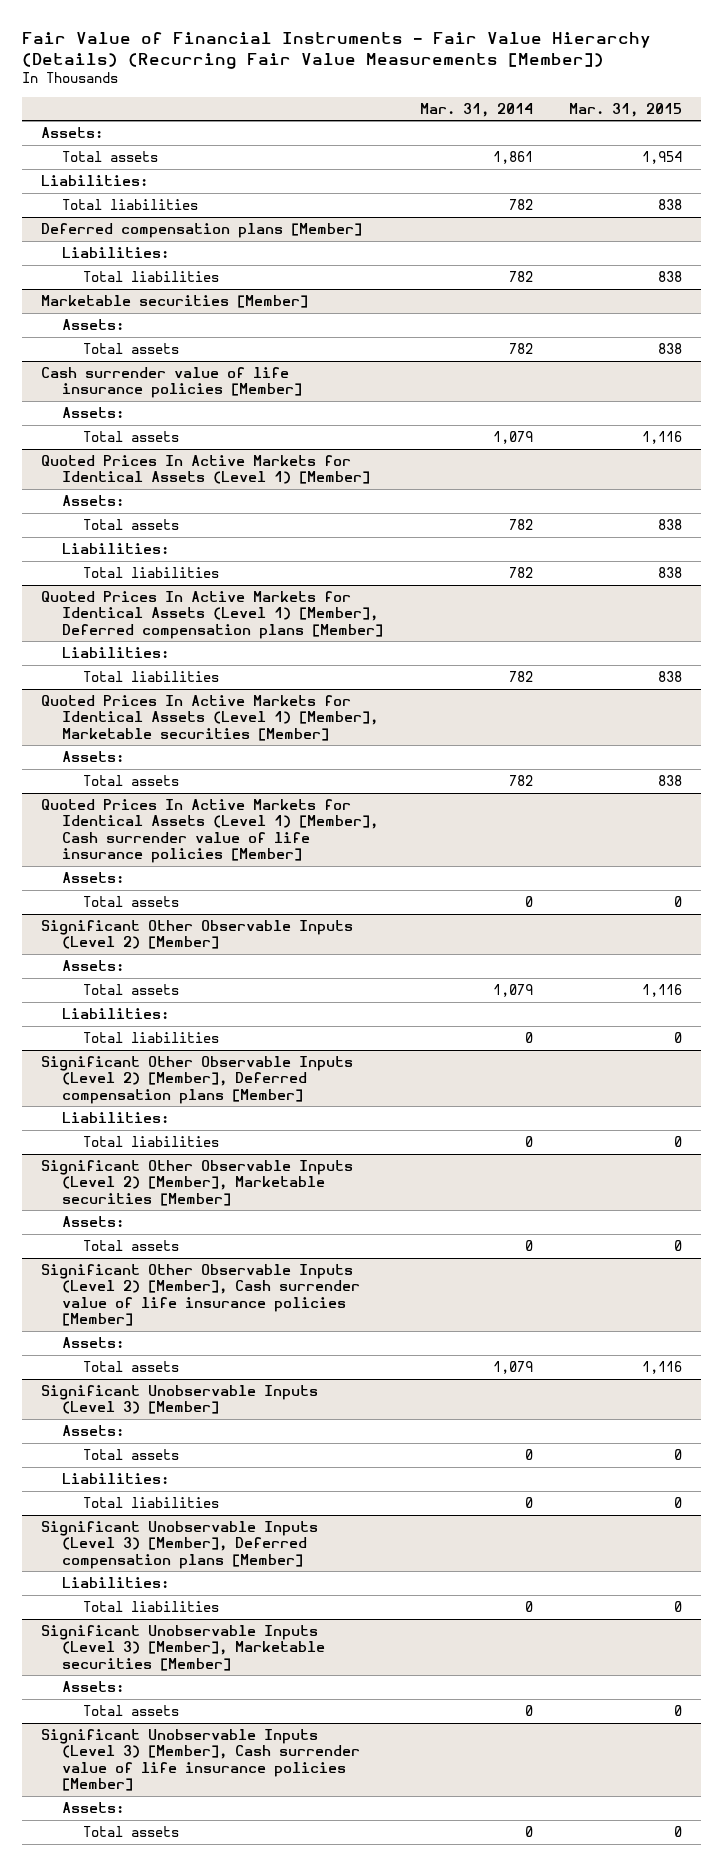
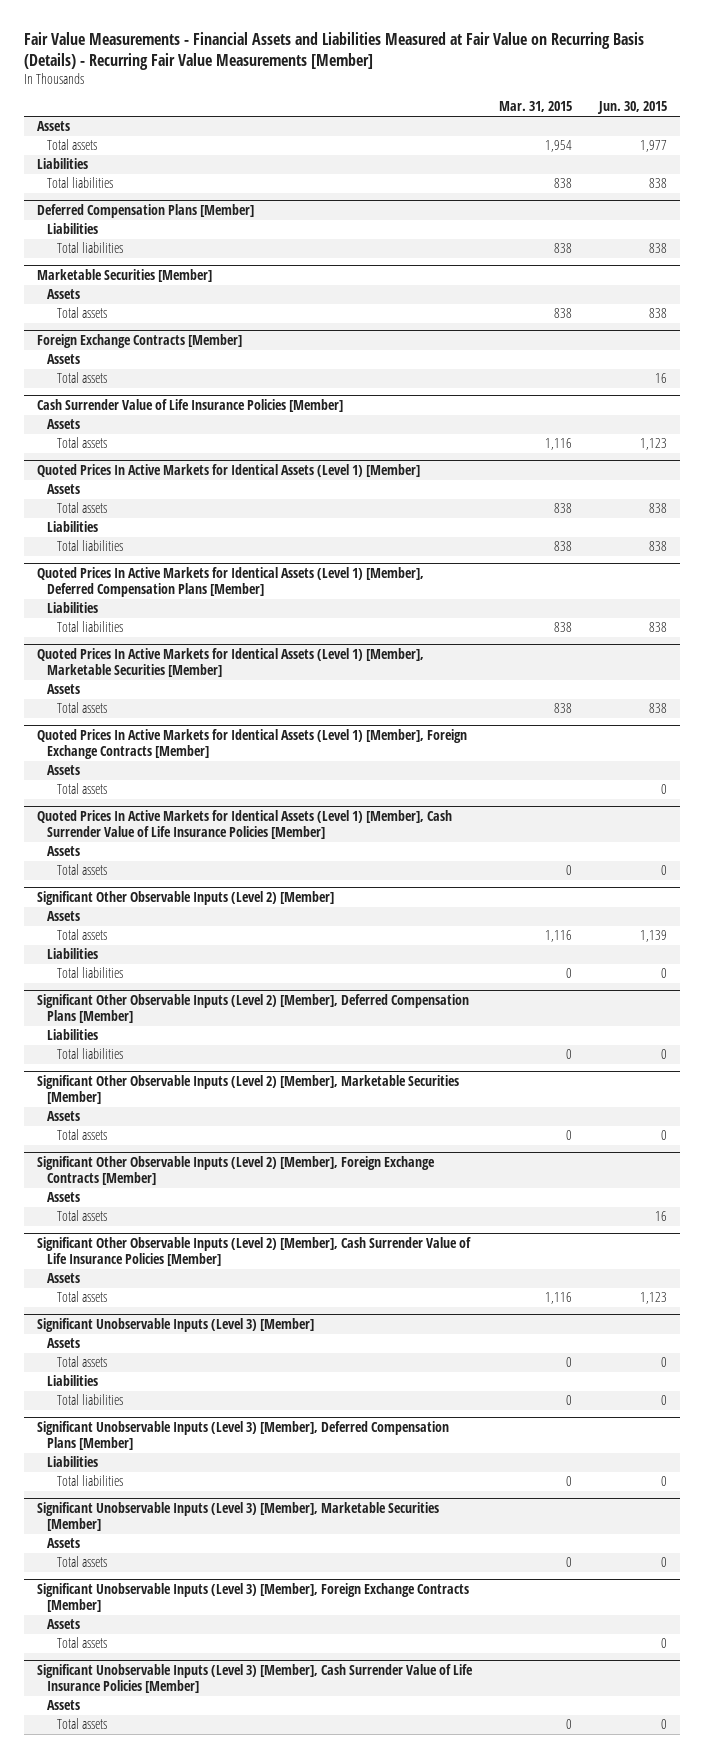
- Fair Value of Financial Instruments - Fair Value Hierarchy (Details) (Recurring Fair Value Measurements [Member])
+ Fair Value Measurements - Financial Assets and Liabilities Measured at Fair Value on Recurring Basis (Details) - Recurring Fair Value Measurements [Member]
- | Mar. 31, 2014 | Mar. 31, 2015
+ | Mar. 31, 2015 | Jun. 30, 2015
- Assets:
+ Assets
- Liabilities:
+ Liabilities
- Deferred compensation plans [Member]
- Liabilities:
+ Deferred Compensation Plans [Member]
+ Liabilities
- Marketable securities [Member]
- Assets:
+ Marketable Securities [Member]
+ Assets
- Cash surrender value of life insurance policies [Member]
- Assets:
+ Foreign Exchange Contracts [Member]
+ Assets
+ Total assets | | 16
+ Cash Surrender Value of Life Insurance Policies [Member]
+ Assets
@ Quoted Prices In Active Markets for Identical Assets (Level 1) [Member]
- Assets:
+ Assets
- Liabilities:
+ Liabilities
- Quoted Prices In Active Markets for Identical Assets (Level 1) [Member], Deferred compensation plans [Member]
- Liabilities:
+ Quoted Prices In Active Markets for Identical Assets (Level 1) [Member], Deferred Compensation Plans [Member]
+ Liabilities
- Quoted Prices In Active Markets for Identical Assets (Level 1) [Member], Marketable securities [Member]
- Assets:
+ Quoted Prices In Active Markets for Identical Assets (Level 1) [Member], Marketable Securities [Member]
+ Assets
- Quoted Prices In Active Markets for Identical Assets (Level 1) [Member], Cash surrender value of life insurance policies [Member]
- Assets:
+ Quoted Prices In Active Markets for Identical Assets (Level 1) [Member], Foreign Exchange Contracts [Member]
+ Assets
+ Total assets | | 0
+ Quoted Prices In Active Markets for Identical Assets (Level 1) [Member], Cash Surrender Value of Life Insurance Policies [Member]
+ Assets
@ Significant Other Observable Inputs (Level 2) [Member]
- Assets:
+ Assets
- Liabilities:
+ Liabilities
- Significant Other Observable Inputs (Level 2) [Member], Deferred compensation plans [Member]
- Liabilities:
+ Significant Other Observable Inputs (Level 2) [Member], Deferred Compensation Plans [Member]
+ Liabilities
- Significant Other Observable Inputs (Level 2) [Member], Marketable securities [Member]
- Assets:
+ Significant Other Observable Inputs (Level 2) [Member], Marketable Securities [Member]
+ Assets
- Significant Other Observable Inputs (Level 2) [Member], Cash surrender value of life insurance policies [Member]
- Assets:
+ Significant Other Observable Inputs (Level 2) [Member], Foreign Exchange Contracts [Member]
+ Assets
+ Total assets | | 16
+ Significant Other Observable Inputs (Level 2) [Member], Cash Surrender Value of Life Insurance Policies [Member]
+ Assets
@ Significant Unobservable Inputs (Level 3) [Member]
- Assets:
+ Assets
- Liabilities:
+ Liabilities
- Significant Unobservable Inputs (Level 3) [Member], Deferred compensation plans [Member]
- Liabilities:
+ Significant Unobservable Inputs (Level 3) [Member], Deferred Compensation Plans [Member]
+ Liabilities
- Significant Unobservable Inputs (Level 3) [Member], Marketable securities [Member]
- Assets:
+ Significant Unobservable Inputs (Level 3) [Member], Marketable Securities [Member]
+ Assets
- Significant Unobservable Inputs (Level 3) [Member], Cash surrender value of life insurance policies [Member]
- Assets:
+ Significant Unobservable Inputs (Level 3) [Member], Foreign Exchange Contracts [Member]
+ Assets
+ Total assets | | 0
+ Significant Unobservable Inputs (Level 3) [Member], Cash Surrender Value of Life Insurance Policies [Member]
+ Assets

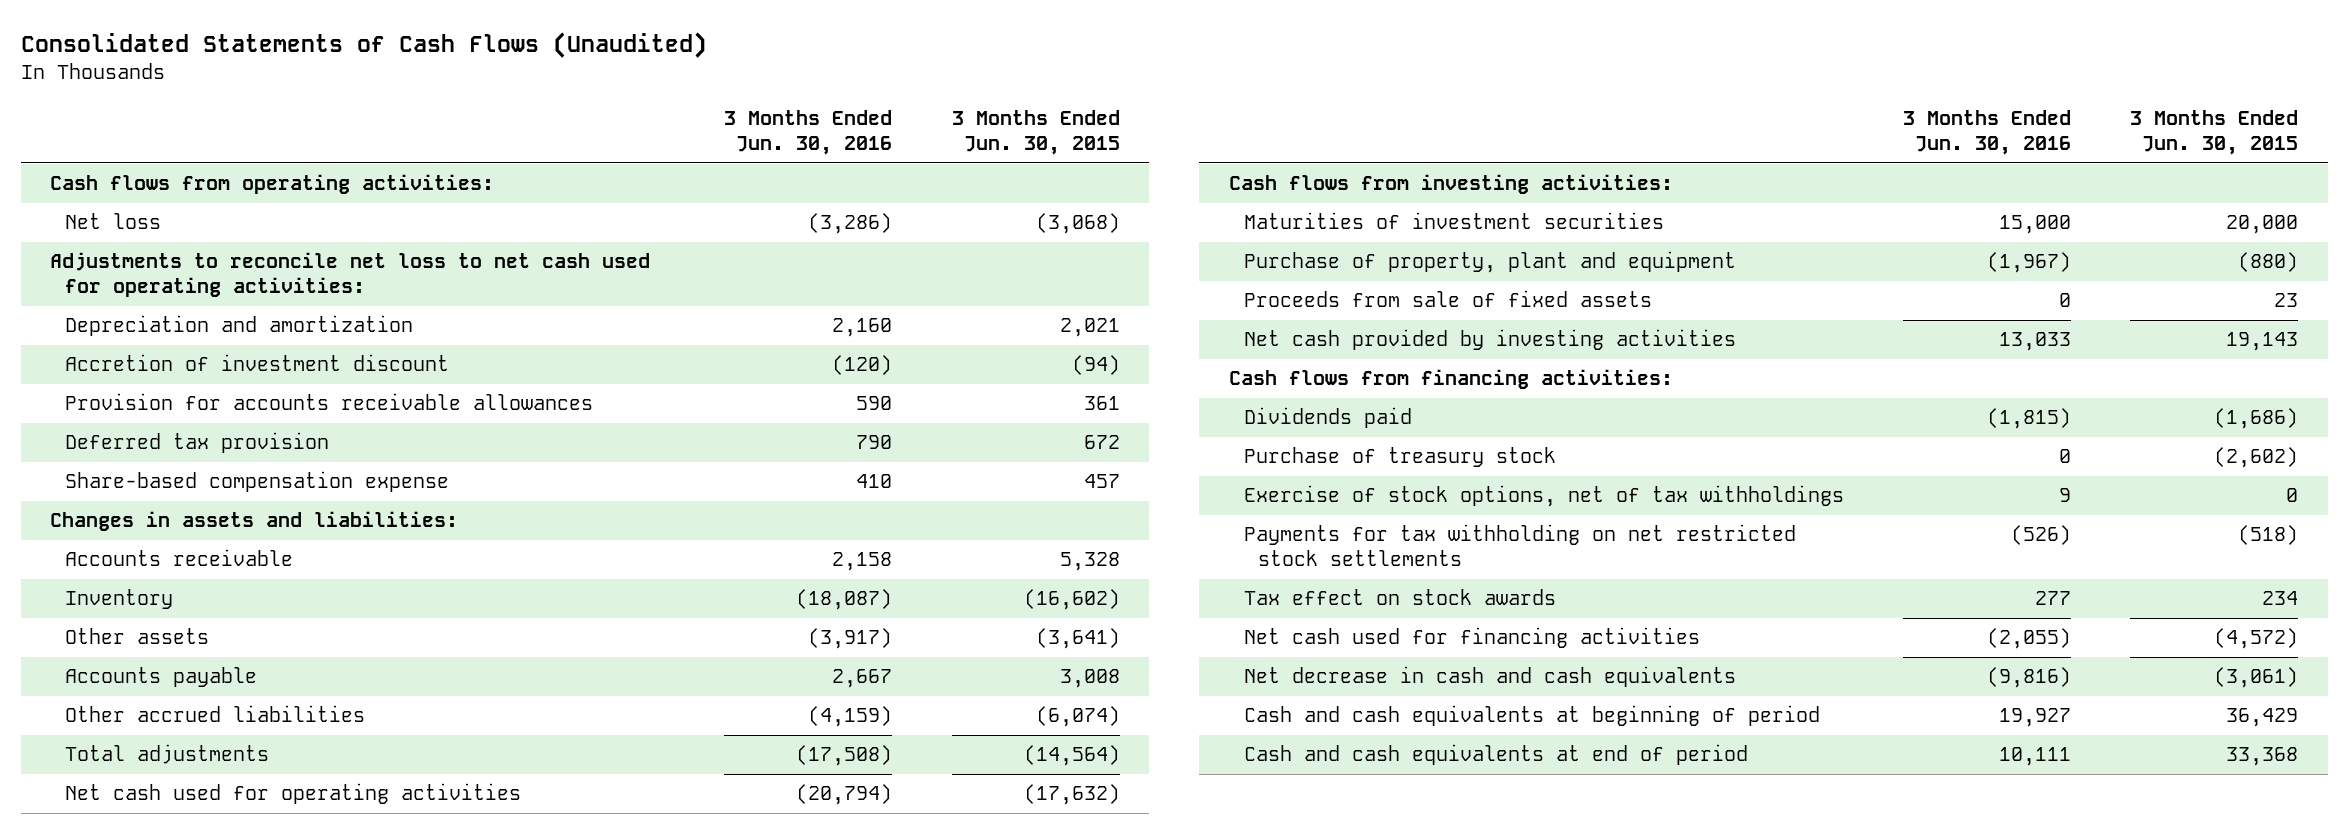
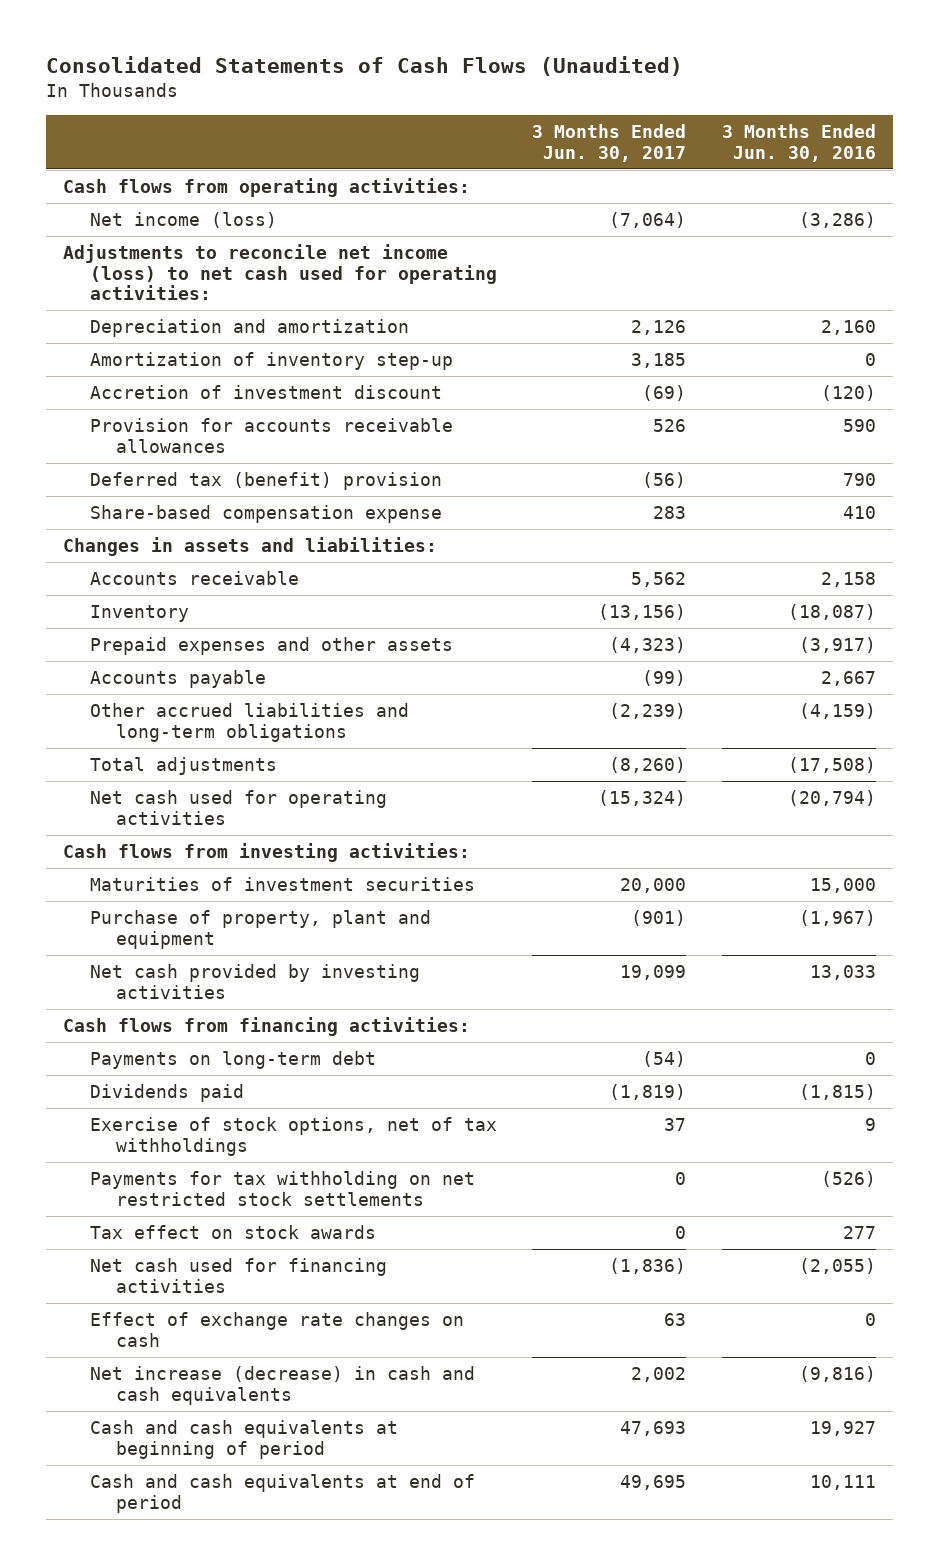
- | 3 Months Ended Jun. 30, 2016 | 3 Months Ended Jun. 30, 2015
+ | 3 Months Ended Jun. 30, 2017 | 3 Months Ended Jun. 30, 2016
- Net loss | (3,286) | (3,068)
- Adjustments to reconcile net loss to net cash used for operating activities:
+ Net income (loss) | (7,064) | (3,286)
+ Adjustments to reconcile net income (loss) to net cash used for operating activities:
+ Amortization of inventory step-up | 3,185 | 0
- Deferred tax provision | 790 | 672
+ Deferred tax (benefit) provision | (56) | 790
- Other assets | (3,917) | (3,641)
+ Prepaid expenses and other assets | (4,323) | (3,917)
- Other accrued liabilities | (4,159) | (6,074)
+ Other accrued liabilities and long-term obligations | (2,239) | (4,159)
- Proceeds from sale of fixed assets | 0 | 23
+ Payments on long-term debt | (54) | 0
- Purchase of treasury stock | 0 | (2,602)
- Net decrease in cash and cash equivalents | (9,816) | (3,061)
+ Effect of exchange rate changes on cash | 63 | 0
+ Net increase (decrease) in cash and cash equivalents | 2,002 | (9,816)

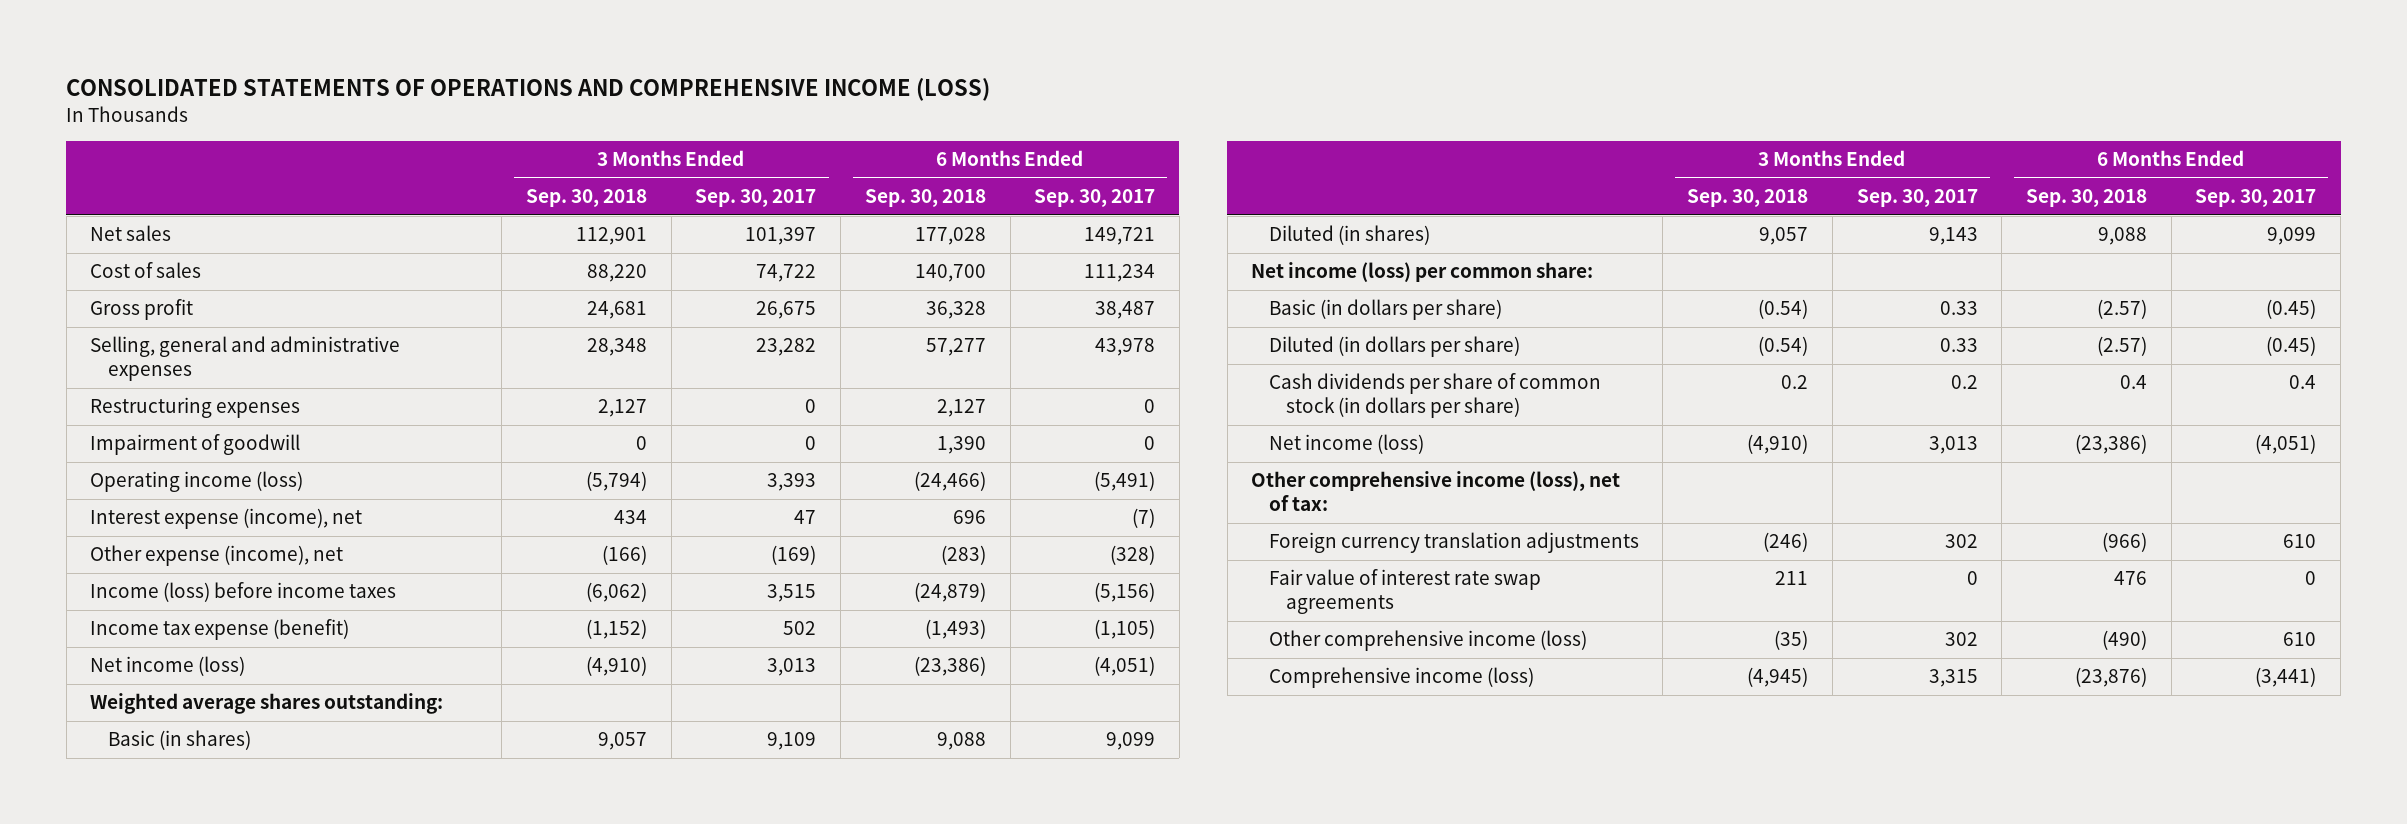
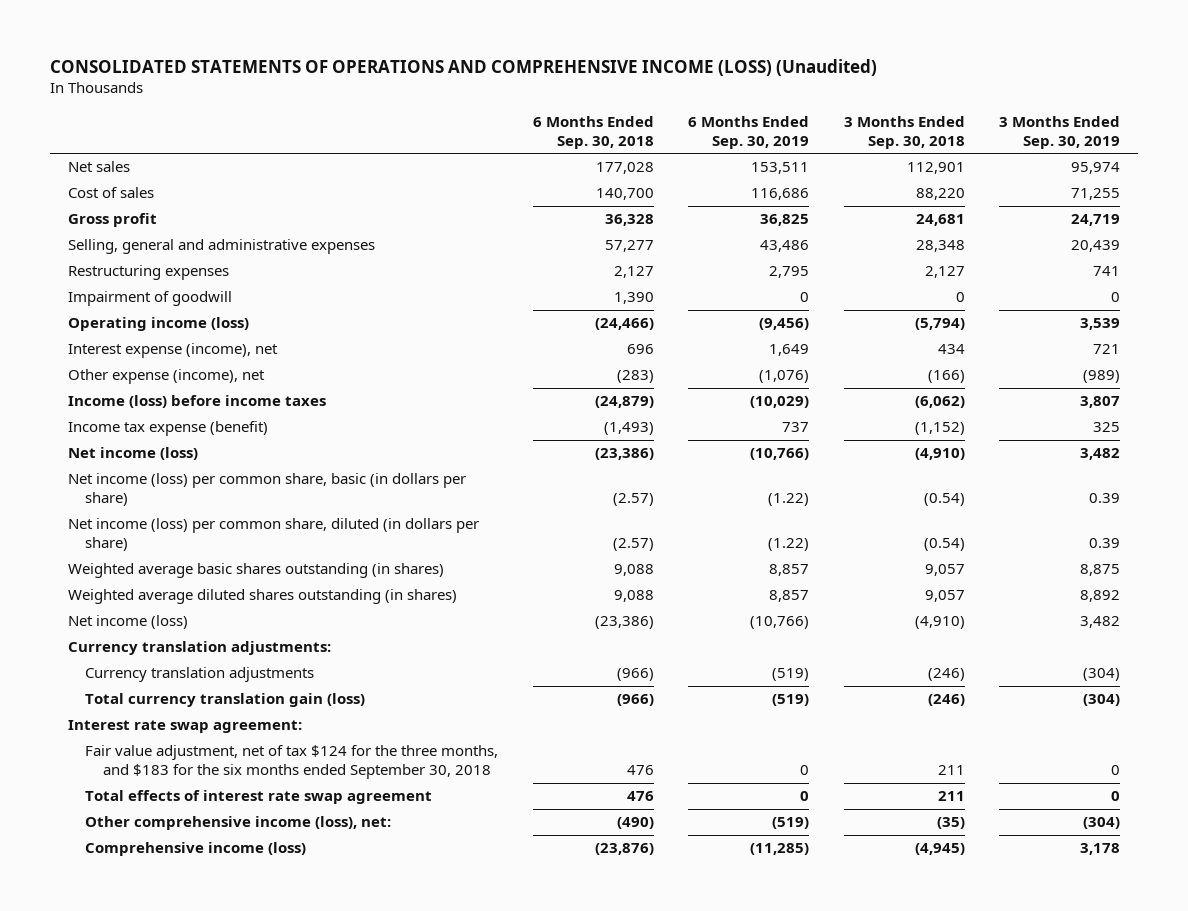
- CONSOLIDATED STATEMENTS OF OPERATIONS AND COMPREHENSIVE INCOME (LOSS)
+ CONSOLIDATED STATEMENTS OF OPERATIONS AND COMPREHENSIVE INCOME (LOSS) (Unaudited)
- | 3 Months Ended Sep. 30, 2018 | 3 Months Ended Sep. 30, 2017 | 6 Months Ended Sep. 30, 2018 | 6 Months Ended Sep. 30, 2017
+ | 6 Months Ended Sep. 30, 2018 | 6 Months Ended Sep. 30, 2019 | 3 Months Ended Sep. 30, 2018 | 3 Months Ended Sep. 30, 2019
- Weighted average shares outstanding:
- Basic (in shares) | 9,057 | 9,109 | 9,088 | 9,099
- Diluted (in shares) | 9,057 | 9,143 | 9,088 | 9,099
- Net income (loss) per common share:
- Basic (in dollars per share) | (0.54) | 0.33 | (2.57) | (0.45)
- Diluted (in dollars per share) | (0.54) | 0.33 | (2.57) | (0.45)
- Cash dividends per share of common stock (in dollars per share) | 0.2 | 0.2 | 0.4 | 0.4
+ Net income (loss) per common share, basic (in dollars per share) | (2.57) | (1.22) | (0.54) | 0.39
+ Net income (loss) per common share, diluted (in dollars per share) | (2.57) | (1.22) | (0.54) | 0.39
+ Weighted average basic shares outstanding (in shares) | 9,088 | 8,857 | 9,057 | 8,875
+ Weighted average diluted shares outstanding (in shares) | 9,088 | 8,857 | 9,057 | 8,892
- Other comprehensive income (loss), net of tax:
- Foreign currency translation adjustments | (246) | 302 | (966) | 610
- Fair value of interest rate swap agreements | 211 | 0 | 476 | 0
- Other comprehensive income (loss) | (35) | 302 | (490) | 610
+ Currency translation adjustments:
+ Currency translation adjustments | (966) | (519) | (246) | (304)
+ Total currency translation gain (loss) | (966) | (519) | (246) | (304)
+ Interest rate swap agreement:
+ Fair value adjustment, net of tax $124 for the three months, and $183 for the six months ended September 30, 2018 | 476 | 0 | 211 | 0
+ Total effects of interest rate swap agreement | 476 | 0 | 211 | 0
+ Other comprehensive income (loss), net: | (490) | (519) | (35) | (304)

